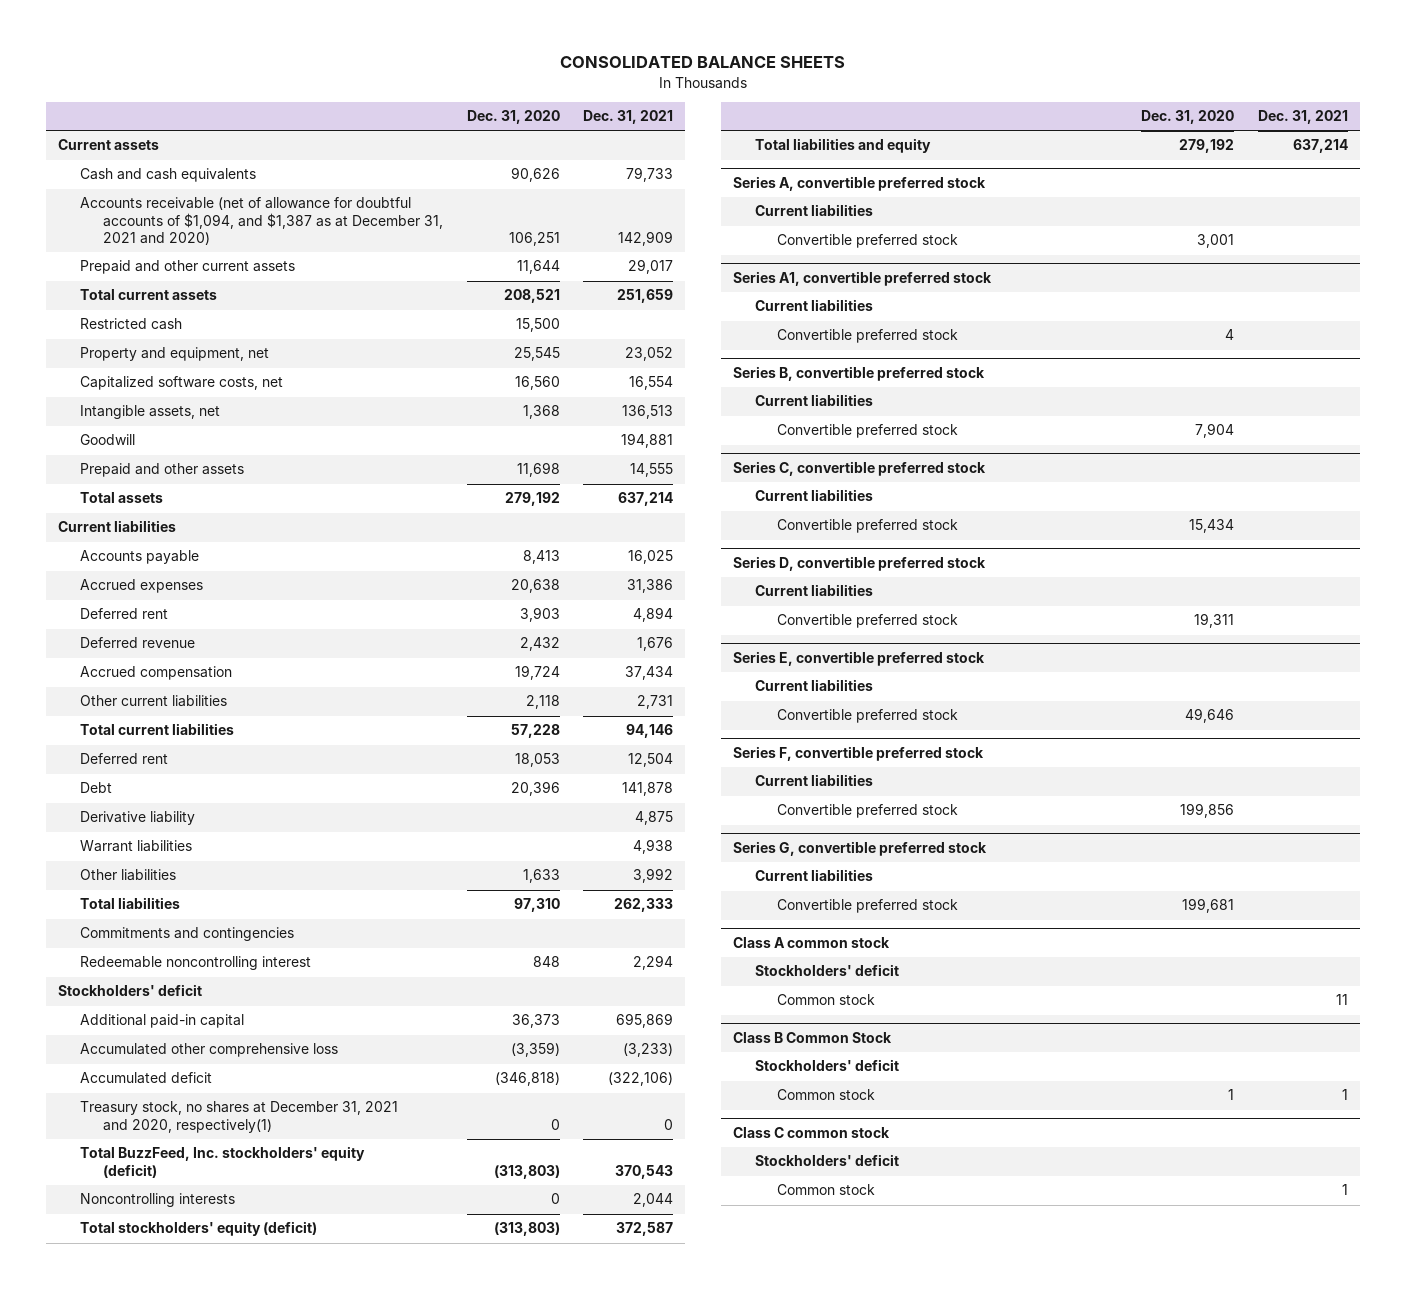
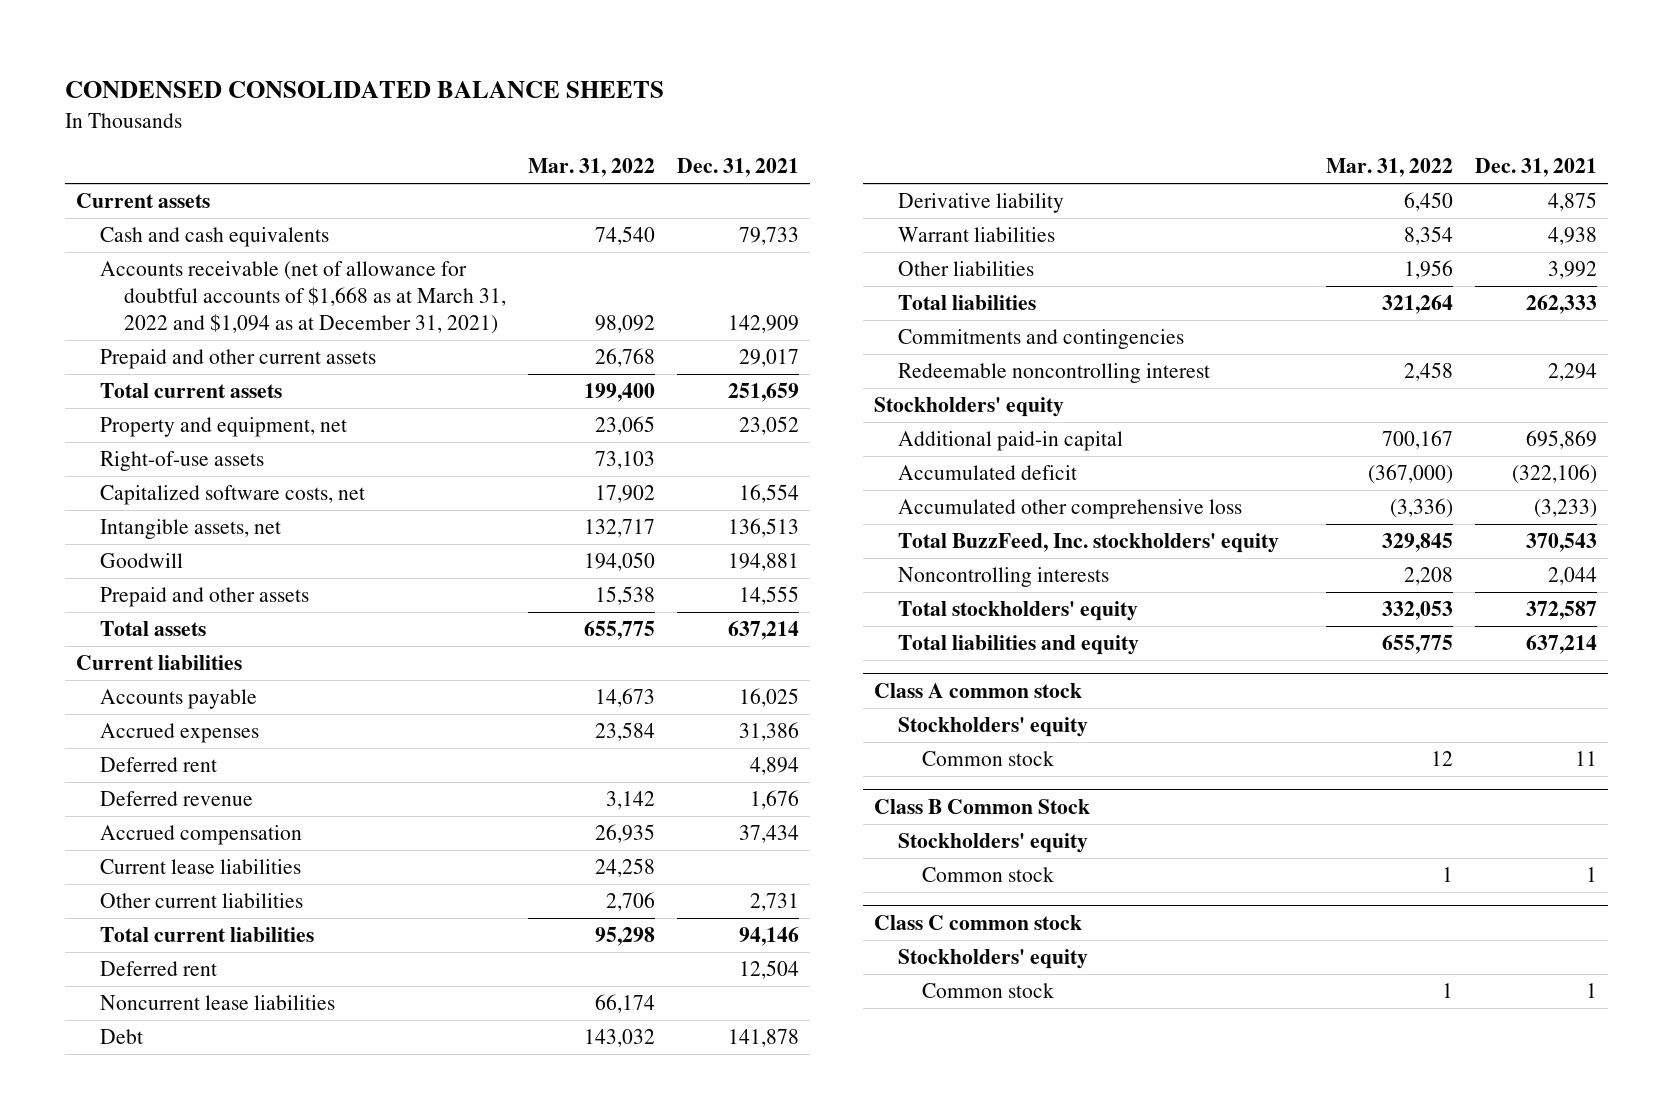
- CONSOLIDATED BALANCE SHEETS
+ CONDENSED CONSOLIDATED BALANCE SHEETS
- | Dec. 31, 2020 | Dec. 31, 2021
+ | Mar. 31, 2022 | Dec. 31, 2021
- Accounts receivable (net of allowance for doubtful accounts of $1,094, and $1,387 as at December 31, 2021 and 2020) | 106,251 | 142,909
+ Accounts receivable (net of allowance for doubtful accounts of $1,668 as at March 31, 2022 and $1,094 as at December 31, 2021) | 98,092 | 142,909
- Restricted cash | 15,500 |
+ Right-of-use assets | 73,103 |
+ Current lease liabilities | 24,258 |
+ Noncurrent lease liabilities | 66,174 |
- Stockholders' deficit
+ Stockholders' equity
- Treasury stock, no shares at December 31, 2021 and 2020, respectively(1) | 0 | 0
- Total BuzzFeed, Inc. stockholders' equity (deficit) | (313,803) | 370,543
moved down: Accumulated other comprehensive loss | (3,336) | (3,233)
+ Total BuzzFeed, Inc. stockholders' equity | 329,845 | 370,543
- Total stockholders' equity (deficit) | (313,803) | 372,587
+ Total stockholders' equity | 332,053 | 372,587
- Series A, convertible preferred stock
- Current liabilities
- Convertible preferred stock | 3,001 |
- Series A1, convertible preferred stock
- Current liabilities
- Convertible preferred stock | 4 |
- Series B, convertible preferred stock
- Current liabilities
- Convertible preferred stock | 7,904 |
- Series C, convertible preferred stock
- Current liabilities
- Convertible preferred stock | 15,434 |
- Series D, convertible preferred stock
- Current liabilities
- Convertible preferred stock | 19,311 |
- Series E, convertible preferred stock
- Current liabilities
- Convertible preferred stock | 49,646 |
- Series F, convertible preferred stock
- Current liabilities
- Convertible preferred stock | 199,856 |
- Series G, convertible preferred stock
- Current liabilities
- Convertible preferred stock | 199,681 |
@ Class A common stock
- Stockholders' deficit
+ Stockholders' equity
@ Class B Common Stock
- Stockholders' deficit
+ Stockholders' equity
@ Class C common stock
- Stockholders' deficit
+ Stockholders' equity

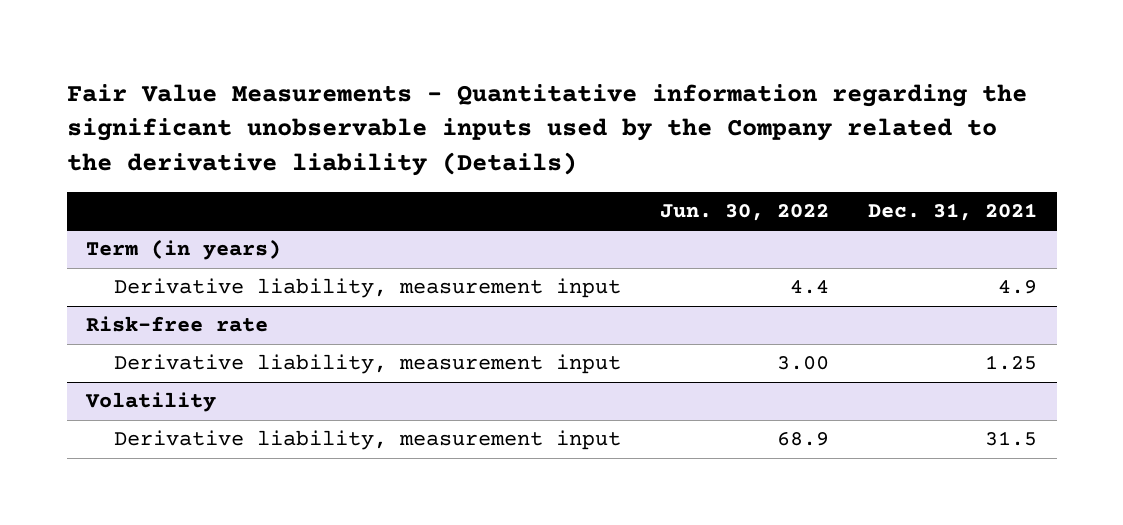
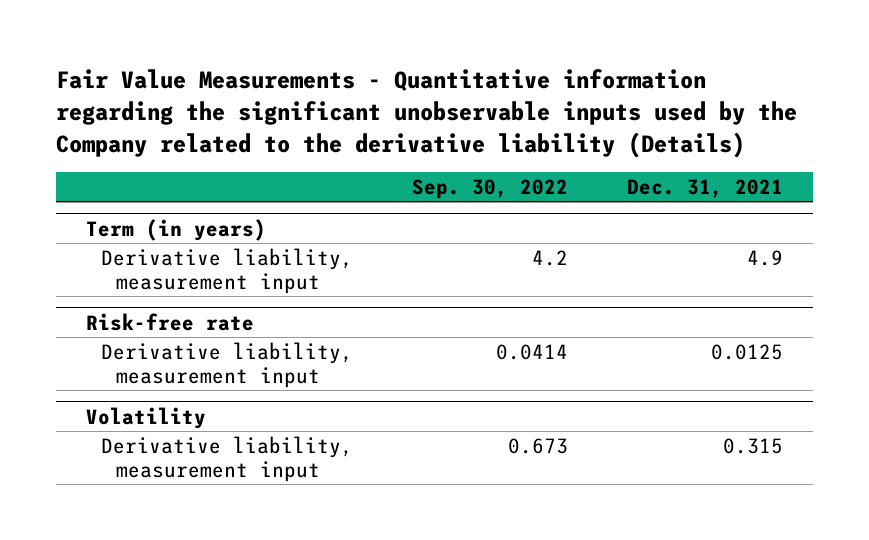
- | Jun. 30, 2022 | Dec. 31, 2021
+ | Sep. 30, 2022 | Dec. 31, 2021
@ Risk-free rate
- Derivative liability, measurement input | 3.00 | 1.25
+ Derivative liability, measurement input | 0.0414 | 0.0125
@ Volatility
- Derivative liability, measurement input | 68.9 | 31.5
+ Derivative liability, measurement input | 0.673 | 0.315

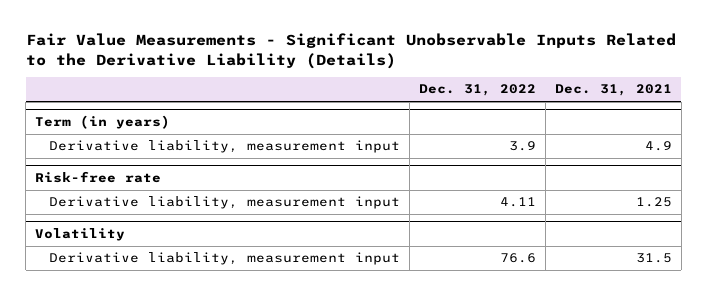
- Fair Value Measurements - Quantitative information regarding the significant unobservable inputs used by the Company related to the derivative liability (Details)
+ Fair Value Measurements - Significant Unobservable Inputs Related to the Derivative Liability (Details)
- | Sep. 30, 2022 | Dec. 31, 2021
+ | Dec. 31, 2022 | Dec. 31, 2021
@ Risk-free rate
- Derivative liability, measurement input | 0.0414 | 0.0125
+ Derivative liability, measurement input | 4.11 | 1.25
@ Volatility
- Derivative liability, measurement input | 0.673 | 0.315
+ Derivative liability, measurement input | 76.6 | 31.5

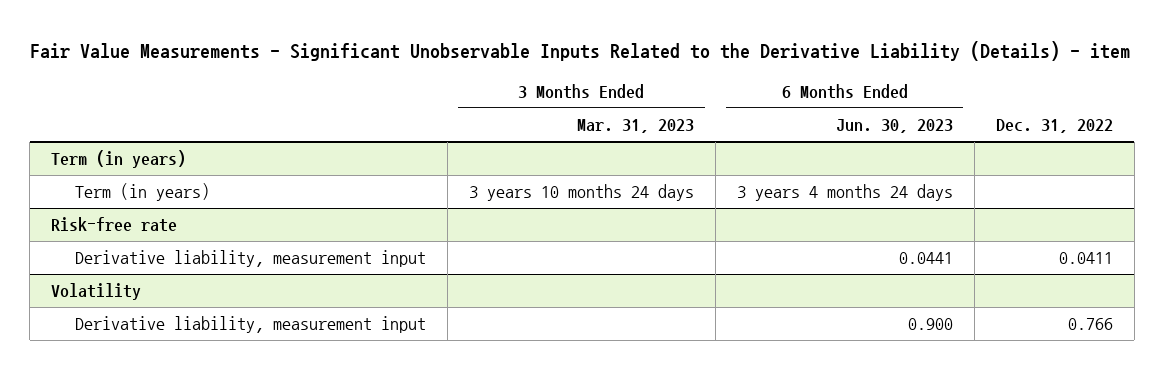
- Fair Value Measurements - Significant Unobservable Inputs Related to the Derivative Liability (Details)
+ Fair Value Measurements - Significant Unobservable Inputs Related to the Derivative Liability (Details) - item
- | Dec. 31, 2022 | Dec. 31, 2021
+ | 3 Months Ended Mar. 31, 2023 | 6 Months Ended Jun. 30, 2023 | Dec. 31, 2022
@ Term (in years)
- Derivative liability, measurement input | 3.9 | 4.9
+ Term (in years) | 3 years 10 months 24 days | 3 years 4 months 24 days |
@ Risk-free rate
- Derivative liability, measurement input | 4.11 | 1.25
+ Derivative liability, measurement input | | 0.0441 | 0.0411
@ Volatility
- Derivative liability, measurement input | 76.6 | 31.5
+ Derivative liability, measurement input | | 0.900 | 0.766

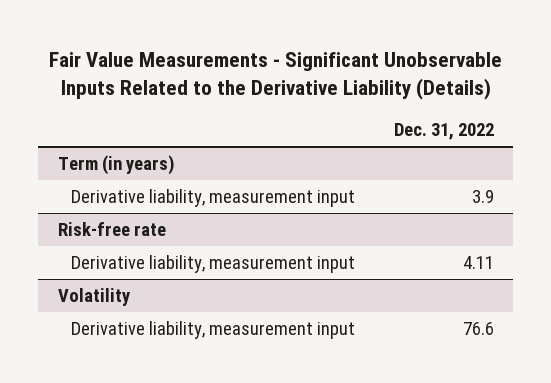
- Fair Value Measurements - Significant Unobservable Inputs Related to the Derivative Liability (Details) - item
+ Fair Value Measurements - Significant Unobservable Inputs Related to the Derivative Liability (Details)
- | 3 Months Ended Mar. 31, 2023 | 6 Months Ended Jun. 30, 2023 | Dec. 31, 2022
+ | Dec. 31, 2022
@ Term (in years)
- Term (in years) | 3 years 10 months 24 days | 3 years 4 months 24 days |
+ Derivative liability, measurement input | 3.9
@ Risk-free rate
- Derivative liability, measurement input | | 0.0441 | 0.0411
+ Derivative liability, measurement input | 4.11
@ Volatility
- Derivative liability, measurement input | | 0.900 | 0.766
+ Derivative liability, measurement input | 76.6

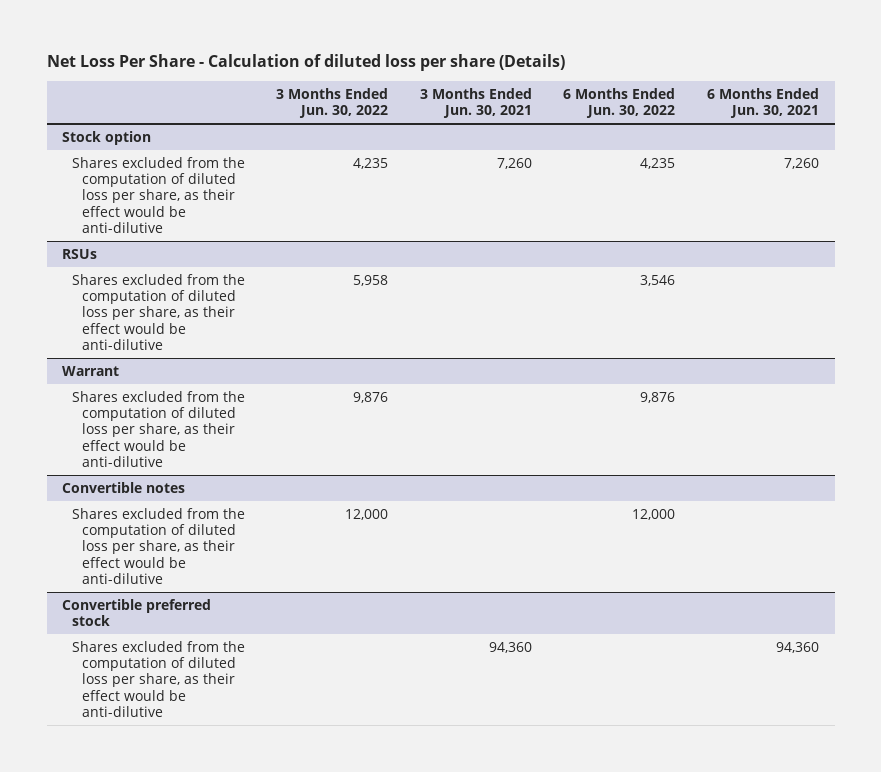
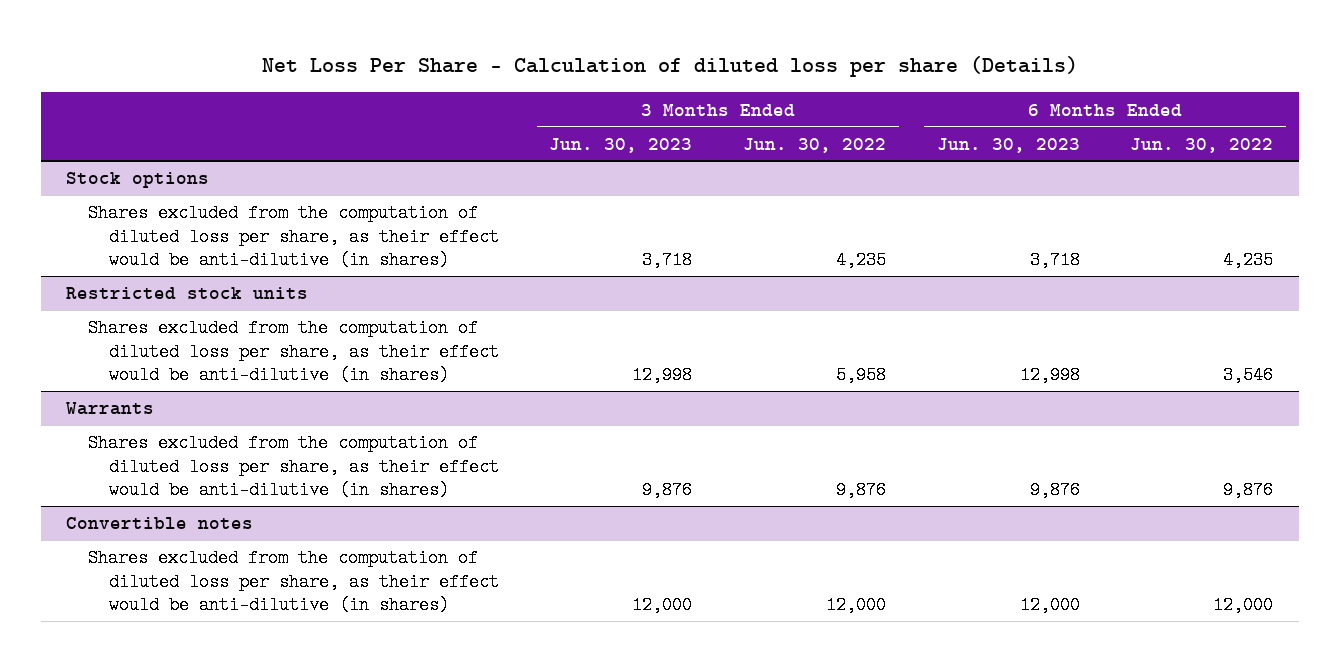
- | 3 Months Ended Jun. 30, 2022 | 3 Months Ended Jun. 30, 2021 | 6 Months Ended Jun. 30, 2022 | 6 Months Ended Jun. 30, 2021
+ | 3 Months Ended Jun. 30, 2023 | 3 Months Ended Jun. 30, 2022 | 6 Months Ended Jun. 30, 2023 | 6 Months Ended Jun. 30, 2022
- Stock option
- Shares excluded from the computation of diluted loss per share, as their effect would be anti-dilutive | 4,235 | 7,260 | 4,235 | 7,260
- RSUs
- Shares excluded from the computation of diluted loss per share, as their effect would be anti-dilutive | 5,958 | | 3,546 |
- Warrant
- Shares excluded from the computation of diluted loss per share, as their effect would be anti-dilutive | 9,876 | | 9,876 |
+ Stock options
+ Shares excluded from the computation of diluted loss per share, as their effect would be anti-dilutive (in shares) | 3,718 | 4,235 | 3,718 | 4,235
+ Restricted stock units
+ Shares excluded from the computation of diluted loss per share, as their effect would be anti-dilutive (in shares) | 12,998 | 5,958 | 12,998 | 3,546
+ Warrants
+ Shares excluded from the computation of diluted loss per share, as their effect would be anti-dilutive (in shares) | 9,876 | 9,876 | 9,876 | 9,876
@ Convertible notes
- Shares excluded from the computation of diluted loss per share, as their effect would be anti-dilutive | 12,000 | | 12,000 |
- Convertible preferred stock
- Shares excluded from the computation of diluted loss per share, as their effect would be anti-dilutive | | 94,360 | | 94,360
@ Convertible notes
+ Shares excluded from the computation of diluted loss per share, as their effect would be anti-dilutive (in shares) | 12,000 | 12,000 | 12,000 | 12,000

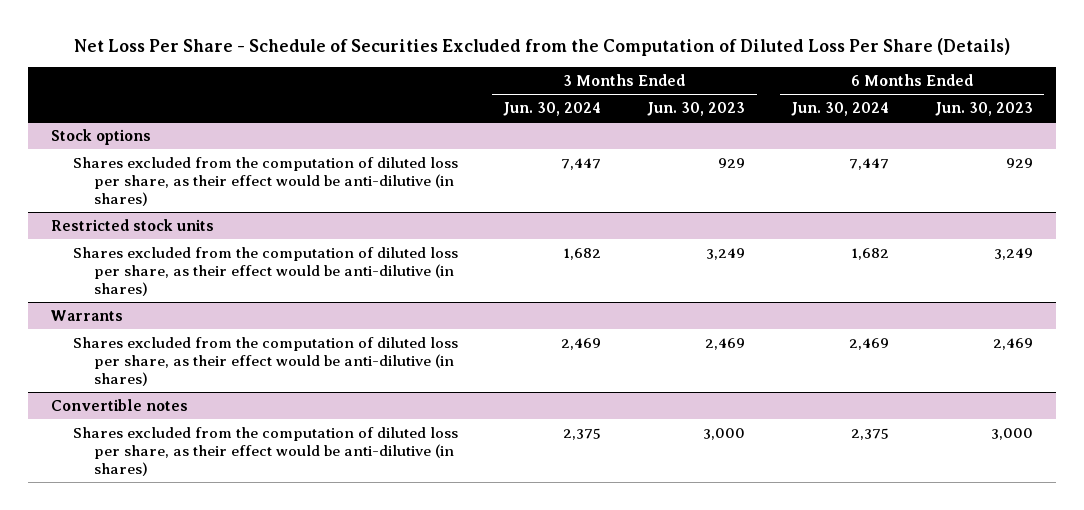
- Net Loss Per Share - Calculation of diluted loss per share (Details)
+ Net Loss Per Share - Schedule of Securities Excluded from the Computation of Diluted Loss Per Share (Details)
- | 3 Months Ended Jun. 30, 2023 | 3 Months Ended Jun. 30, 2022 | 6 Months Ended Jun. 30, 2023 | 6 Months Ended Jun. 30, 2022
+ | 3 Months Ended Jun. 30, 2024 | 3 Months Ended Jun. 30, 2023 | 6 Months Ended Jun. 30, 2024 | 6 Months Ended Jun. 30, 2023
@ Stock options
- Shares excluded from the computation of diluted loss per share, as their effect would be anti-dilutive (in shares) | 3,718 | 4,235 | 3,718 | 4,235
+ Shares excluded from the computation of diluted loss per share, as their effect would be anti-dilutive (in shares) | 7,447 | 929 | 7,447 | 929
@ Restricted stock units
- Shares excluded from the computation of diluted loss per share, as their effect would be anti-dilutive (in shares) | 12,998 | 5,958 | 12,998 | 3,546
+ Shares excluded from the computation of diluted loss per share, as their effect would be anti-dilutive (in shares) | 1,682 | 3,249 | 1,682 | 3,249
@ Warrants
- Shares excluded from the computation of diluted loss per share, as their effect would be anti-dilutive (in shares) | 9,876 | 9,876 | 9,876 | 9,876
+ Shares excluded from the computation of diluted loss per share, as their effect would be anti-dilutive (in shares) | 2,469 | 2,469 | 2,469 | 2,469
@ Convertible notes
- Shares excluded from the computation of diluted loss per share, as their effect would be anti-dilutive (in shares) | 12,000 | 12,000 | 12,000 | 12,000
+ Shares excluded from the computation of diluted loss per share, as their effect would be anti-dilutive (in shares) | 2,375 | 3,000 | 2,375 | 3,000

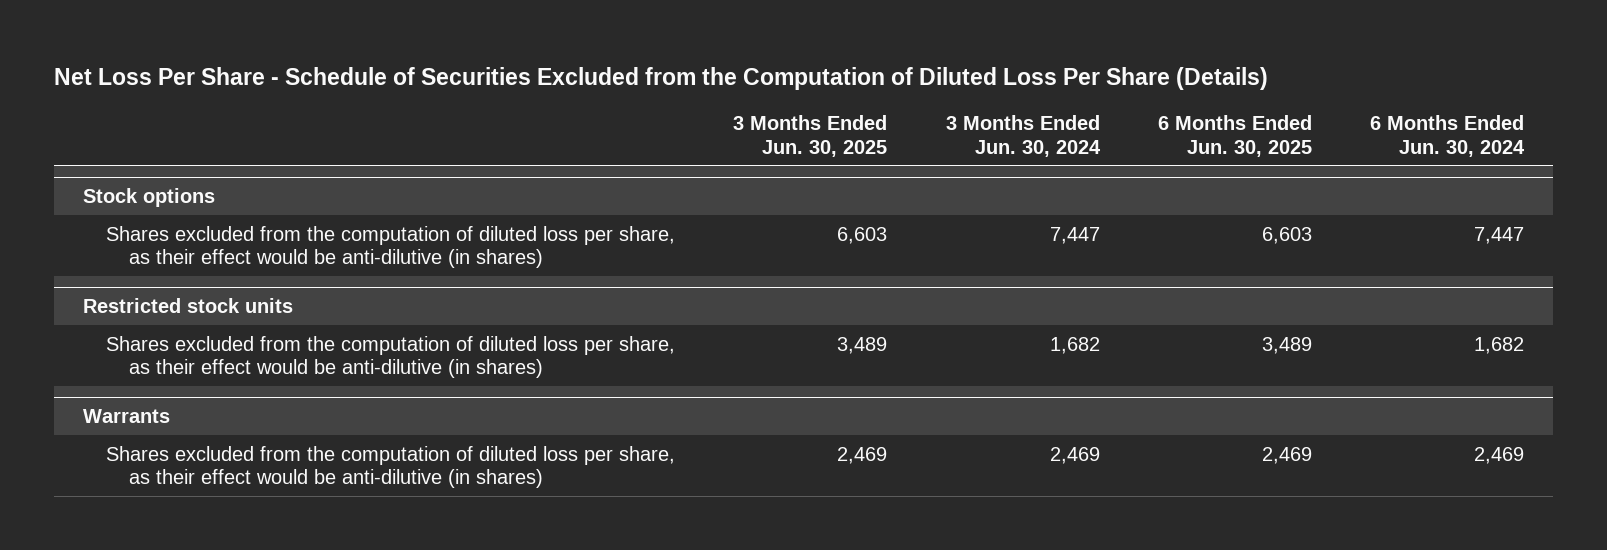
- | 3 Months Ended Jun. 30, 2024 | 3 Months Ended Jun. 30, 2023 | 6 Months Ended Jun. 30, 2024 | 6 Months Ended Jun. 30, 2023
+ | 3 Months Ended Jun. 30, 2025 | 3 Months Ended Jun. 30, 2024 | 6 Months Ended Jun. 30, 2025 | 6 Months Ended Jun. 30, 2024
- Convertible notes
- Shares excluded from the computation of diluted loss per share, as their effect would be anti-dilutive (in shares) | 2,375 | 3,000 | 2,375 | 3,000

